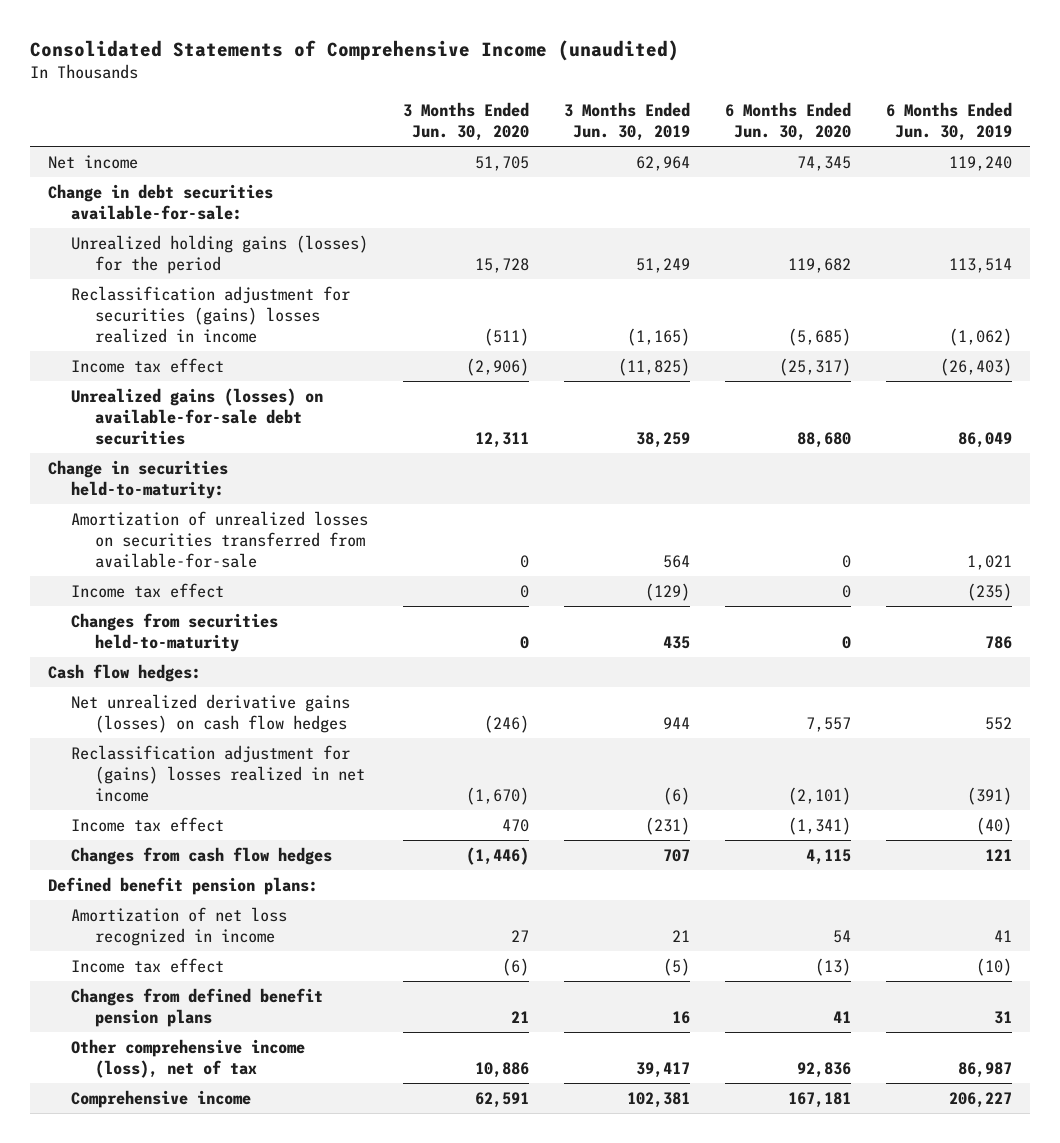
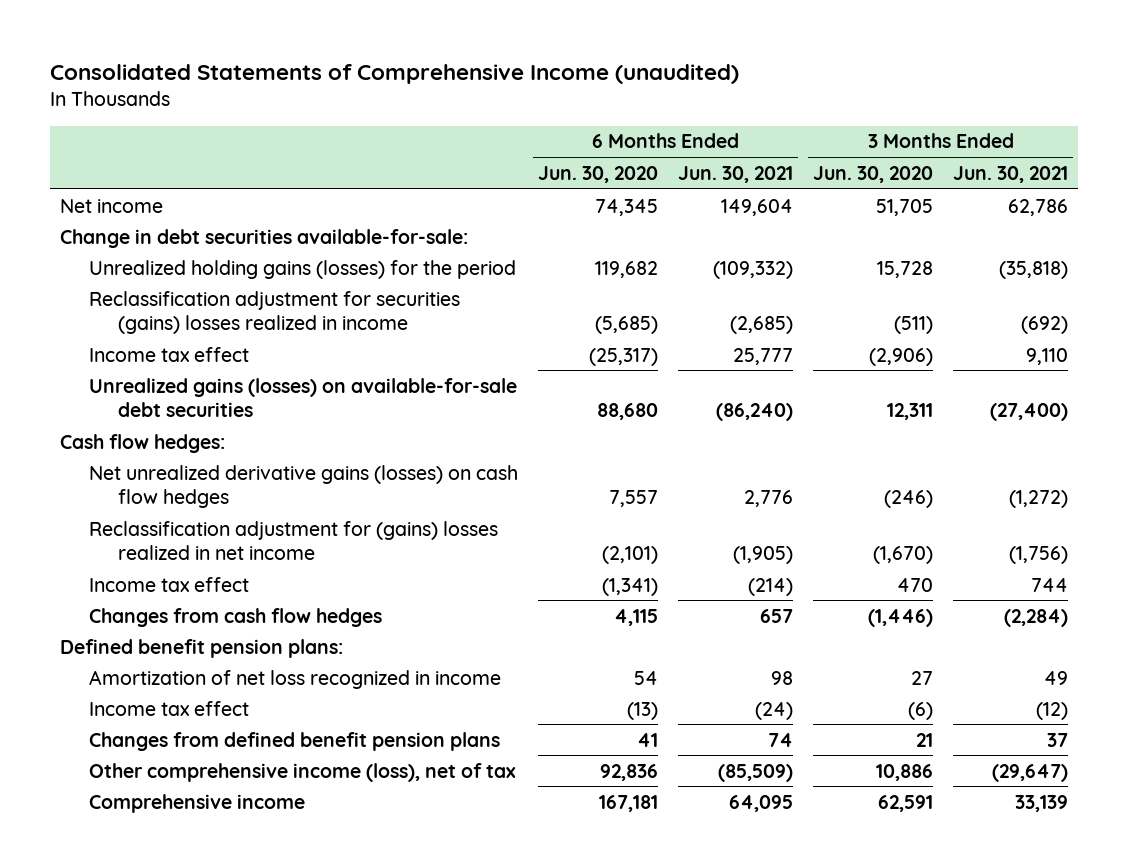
- | 3 Months Ended Jun. 30, 2020 | 3 Months Ended Jun. 30, 2019 | 6 Months Ended Jun. 30, 2020 | 6 Months Ended Jun. 30, 2019
+ | 6 Months Ended Jun. 30, 2020 | 6 Months Ended Jun. 30, 2021 | 3 Months Ended Jun. 30, 2020 | 3 Months Ended Jun. 30, 2021
- Change in securities held-to-maturity:
- Amortization of unrealized losses on securities transferred from available-for-sale | 0 | 564 | 0 | 1,021
- Income tax effect | 0 | (129) | 0 | (235)
- Changes from securities held-to-maturity | 0 | 435 | 0 | 786

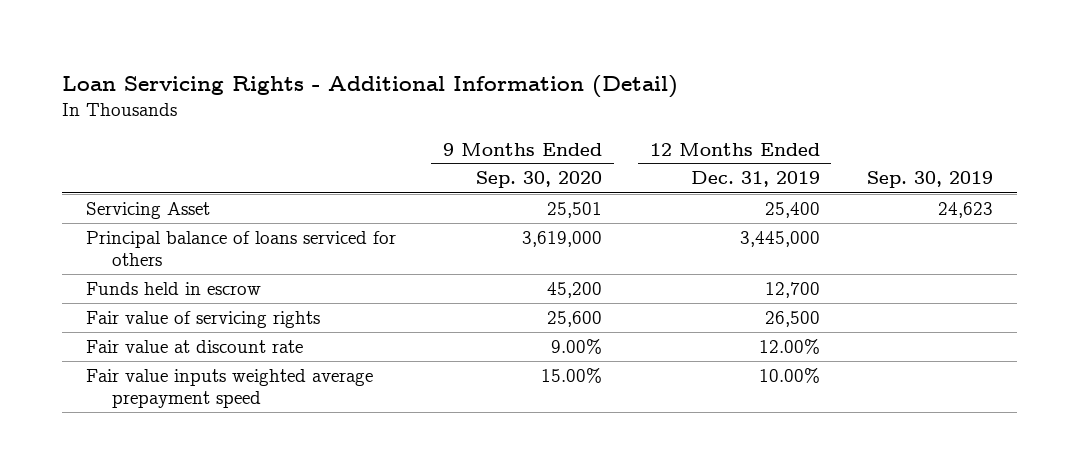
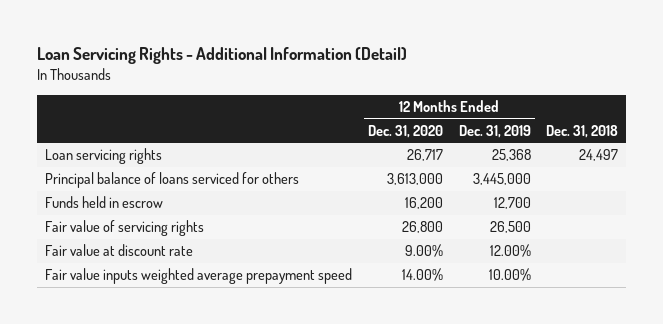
- | 9 Months Ended Sep. 30, 2020 | 12 Months Ended Dec. 31, 2019 | Sep. 30, 2019
+ | 12 Months Ended Dec. 31, 2020 | 12 Months Ended Dec. 31, 2019 | Dec. 31, 2018
- Servicing Asset | 25,501 | 25,400 | 24,623
+ Loan servicing rights | 26,717 | 25,368 | 24,497

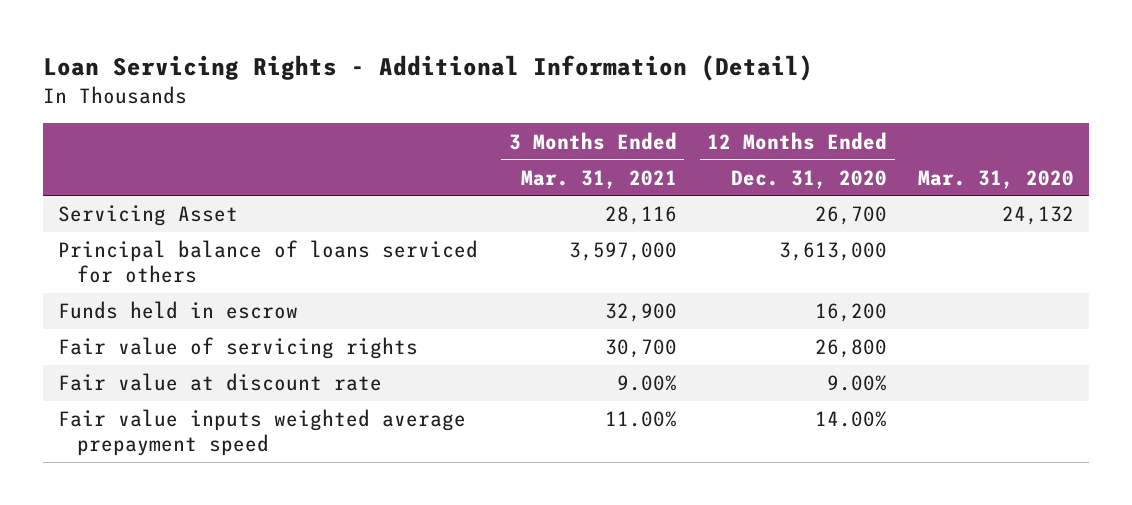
- | 12 Months Ended Dec. 31, 2020 | 12 Months Ended Dec. 31, 2019 | Dec. 31, 2018
+ | 3 Months Ended Mar. 31, 2021 | 12 Months Ended Dec. 31, 2020 | Mar. 31, 2020
- Loan servicing rights | 26,717 | 25,368 | 24,497
+ Servicing Asset | 28,116 | 26,700 | 24,132

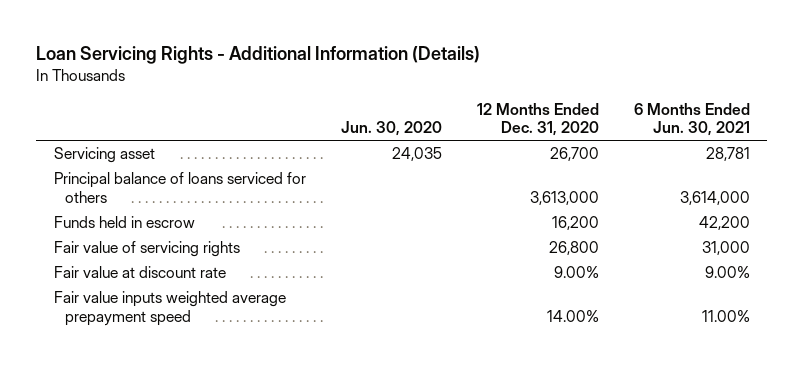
- Loan Servicing Rights - Additional Information (Detail)
+ Loan Servicing Rights - Additional Information (Details)
- | 3 Months Ended Mar. 31, 2021 | 12 Months Ended Dec. 31, 2020 | Mar. 31, 2020
+ | Jun. 30, 2020 | 12 Months Ended Dec. 31, 2020 | 6 Months Ended Jun. 30, 2021
- Servicing Asset | 28,116 | 26,700 | 24,132
+ Servicing asset | 24,035 | 26,700 | 28,781

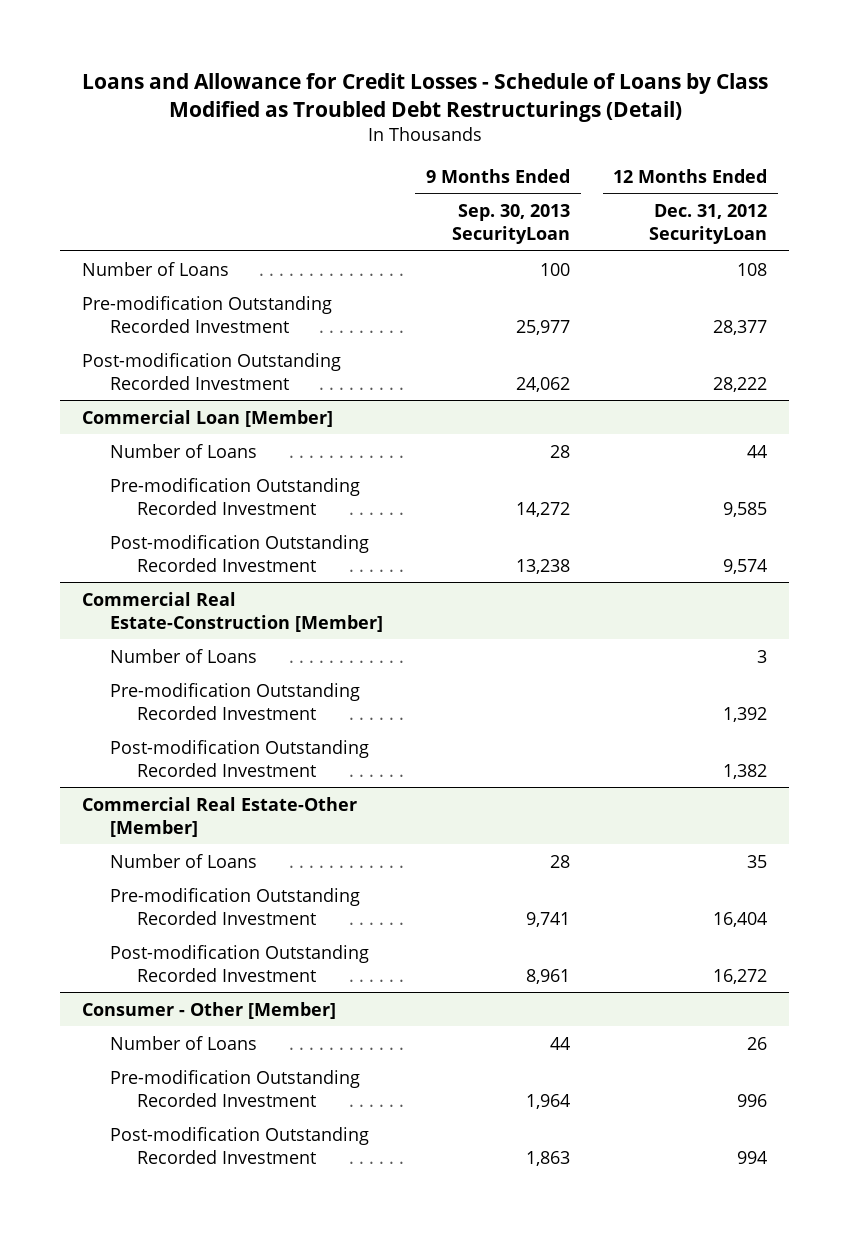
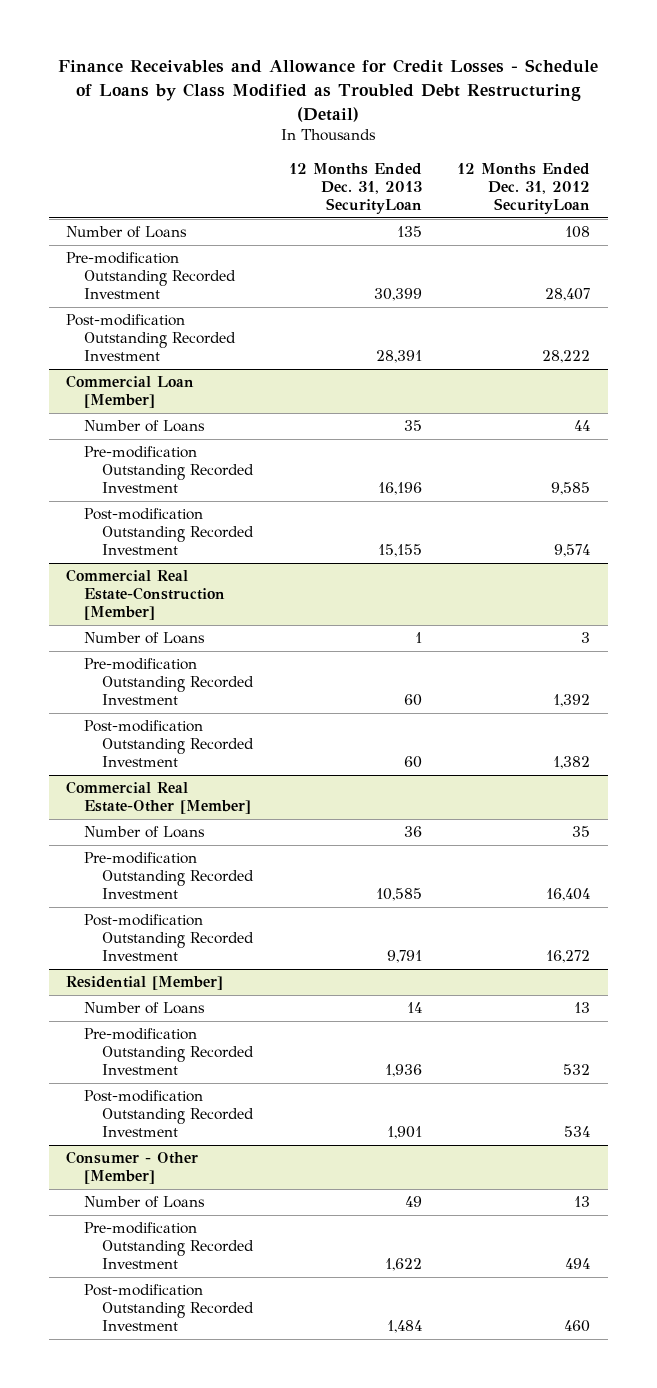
- Loans and Allowance for Credit Losses - Schedule of Loans by Class Modified as Troubled Debt Restructurings (Detail)
+ Finance Receivables and Allowance for Credit Losses - Schedule of Loans by Class Modified as Troubled Debt Restructuring (Detail)
- | 9 Months Ended Sep. 30, 2013 SecurityLoan | 12 Months Ended Dec. 31, 2012 SecurityLoan
+ | 12 Months Ended Dec. 31, 2013 SecurityLoan | 12 Months Ended Dec. 31, 2012 SecurityLoan
- Pre-modification Outstanding Recorded Investment | 25,977 | 28,377
+ Pre-modification Outstanding Recorded Investment | 30,399 | 28,407
+ Residential [Member]
+ Number of Loans | 14 | 13
+ Pre-modification Outstanding Recorded Investment | 1,936 | 532
+ Post-modification Outstanding Recorded Investment | 1,901 | 534
@ Consumer - Other [Member]
- Number of Loans | 44 | 26
- Pre-modification Outstanding Recorded Investment | 1,964 | 996
- Post-modification Outstanding Recorded Investment | 1,863 | 994
+ Number of Loans | 49 | 13
+ Pre-modification Outstanding Recorded Investment | 1,622 | 494
+ Post-modification Outstanding Recorded Investment | 1,484 | 460

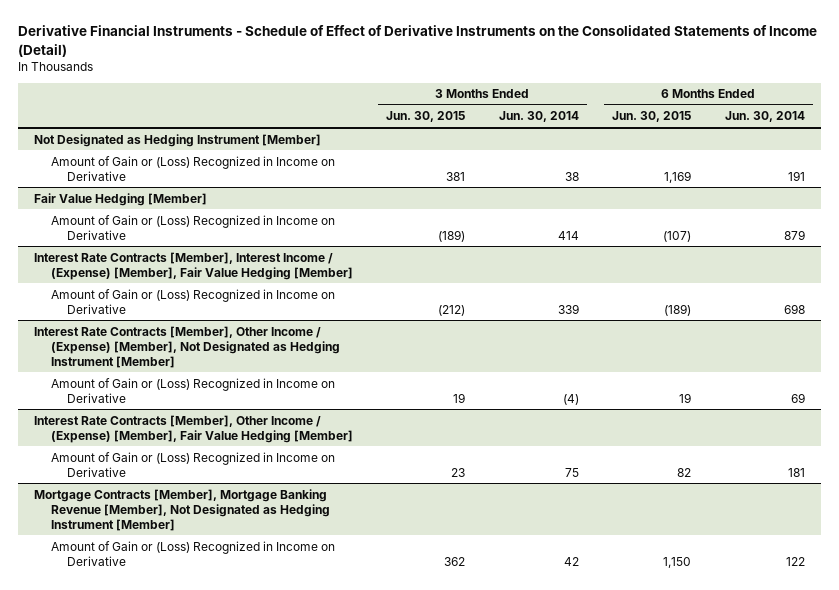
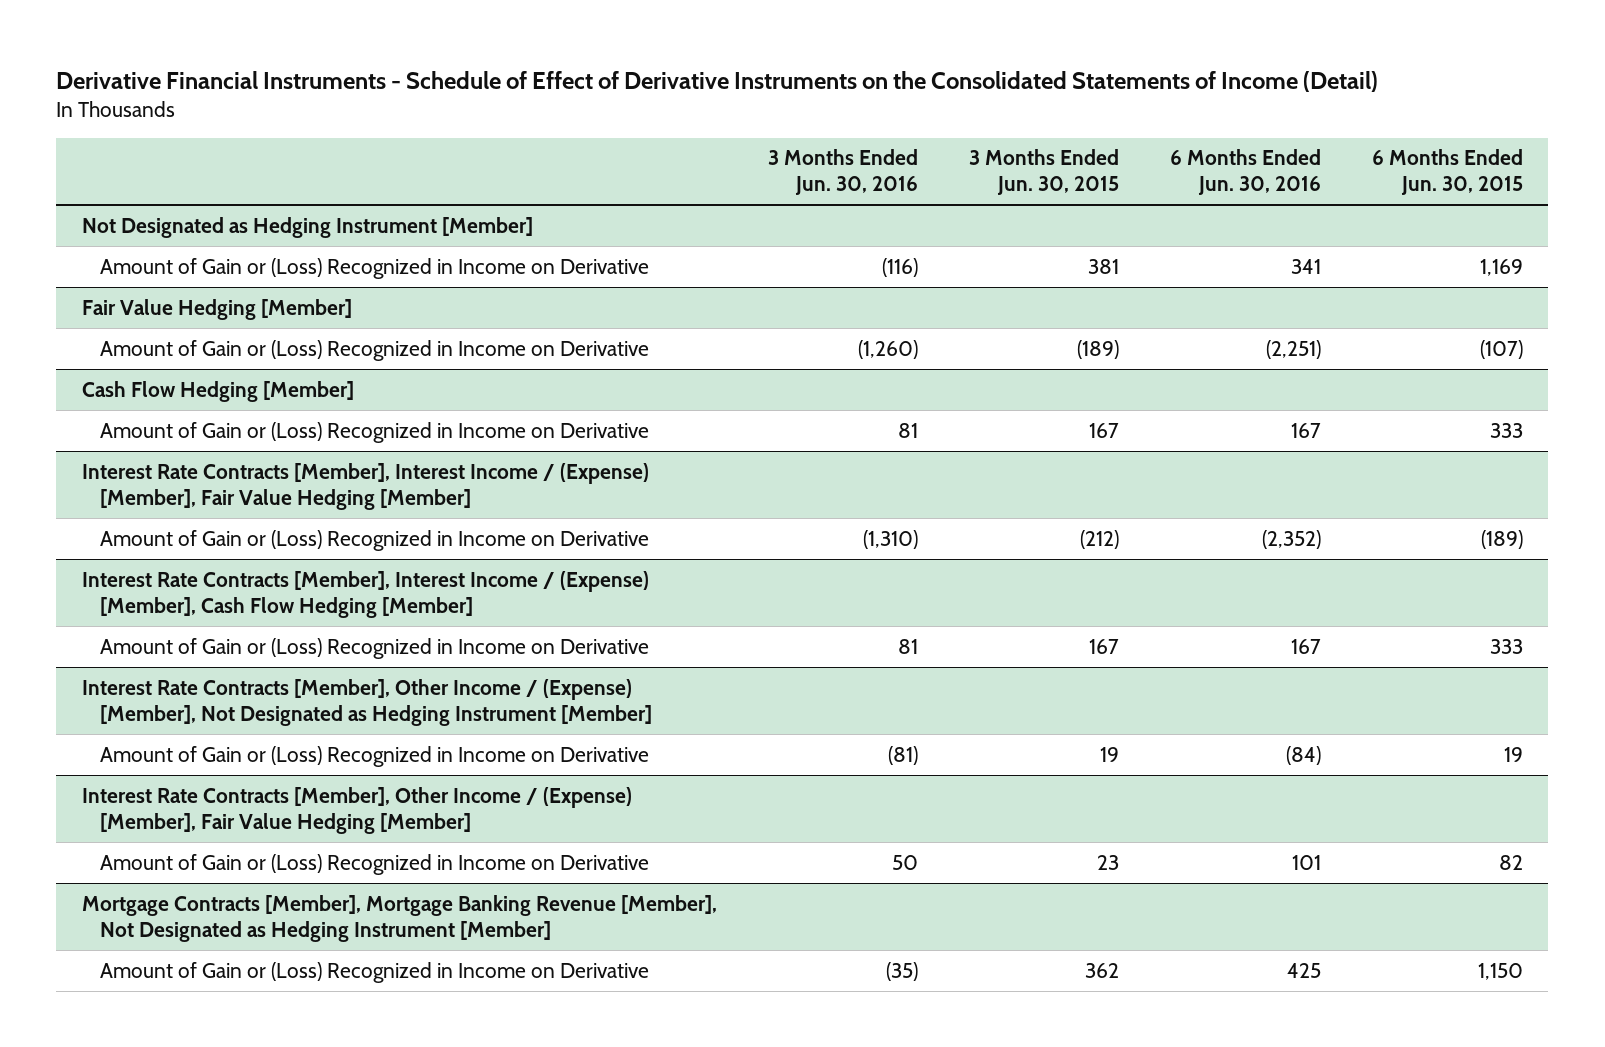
- | 3 Months Ended Jun. 30, 2015 | 3 Months Ended Jun. 30, 2014 | 6 Months Ended Jun. 30, 2015 | 6 Months Ended Jun. 30, 2014
+ | 3 Months Ended Jun. 30, 2016 | 3 Months Ended Jun. 30, 2015 | 6 Months Ended Jun. 30, 2016 | 6 Months Ended Jun. 30, 2015
+ Cash Flow Hedging [Member]
+ Amount of Gain or (Loss) Recognized in Income on Derivative | 81 | 167 | 167 | 333
+ Interest Rate Contracts [Member], Interest Income / (Expense) [Member], Cash Flow Hedging [Member]
+ Amount of Gain or (Loss) Recognized in Income on Derivative | 81 | 167 | 167 | 333

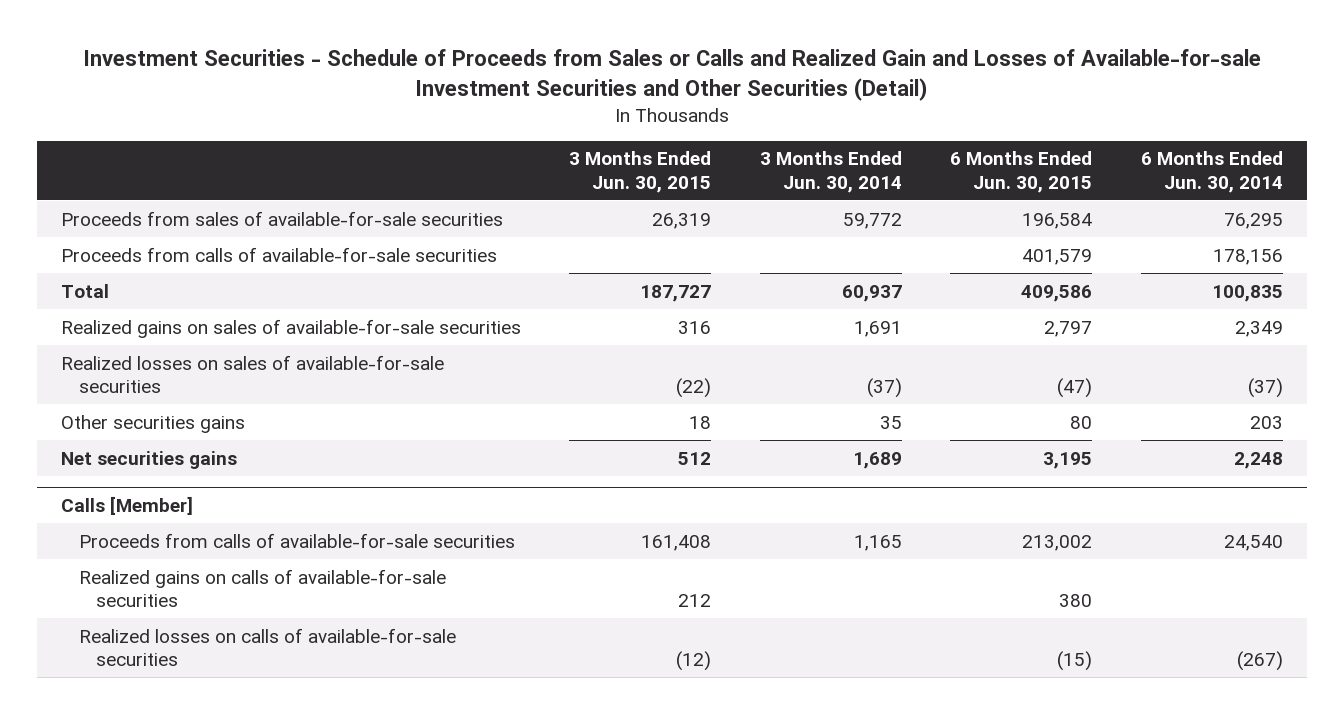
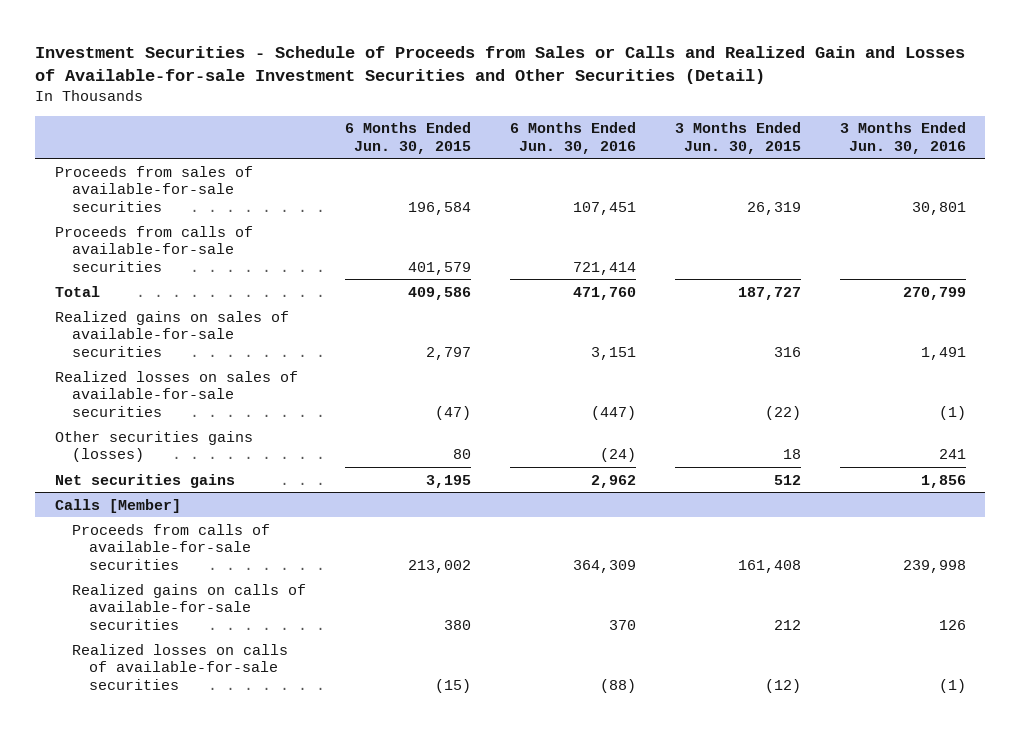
- | 3 Months Ended Jun. 30, 2015 | 3 Months Ended Jun. 30, 2014 | 6 Months Ended Jun. 30, 2015 | 6 Months Ended Jun. 30, 2014
+ | 6 Months Ended Jun. 30, 2015 | 6 Months Ended Jun. 30, 2016 | 3 Months Ended Jun. 30, 2015 | 3 Months Ended Jun. 30, 2016
- Other securities gains | 18 | 35 | 80 | 203
+ Other securities gains (losses) | 80 | (24) | 18 | 241

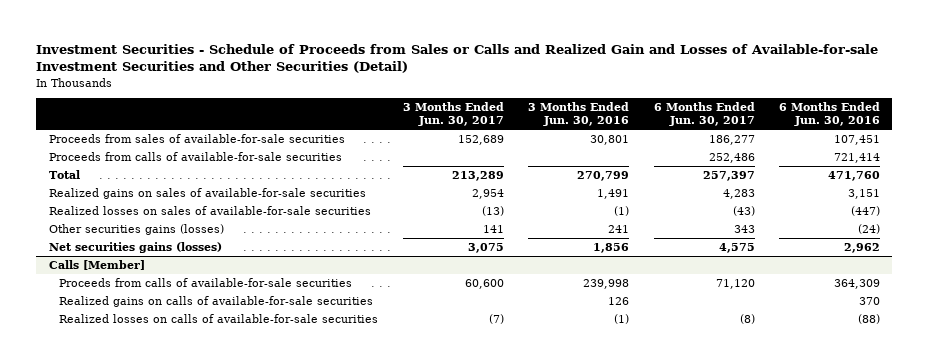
- | 6 Months Ended Jun. 30, 2015 | 6 Months Ended Jun. 30, 2016 | 3 Months Ended Jun. 30, 2015 | 3 Months Ended Jun. 30, 2016
+ | 3 Months Ended Jun. 30, 2017 | 3 Months Ended Jun. 30, 2016 | 6 Months Ended Jun. 30, 2017 | 6 Months Ended Jun. 30, 2016
- Net securities gains | 3,195 | 2,962 | 512 | 1,856
+ Net securities gains (losses) | 3,075 | 1,856 | 4,575 | 2,962

